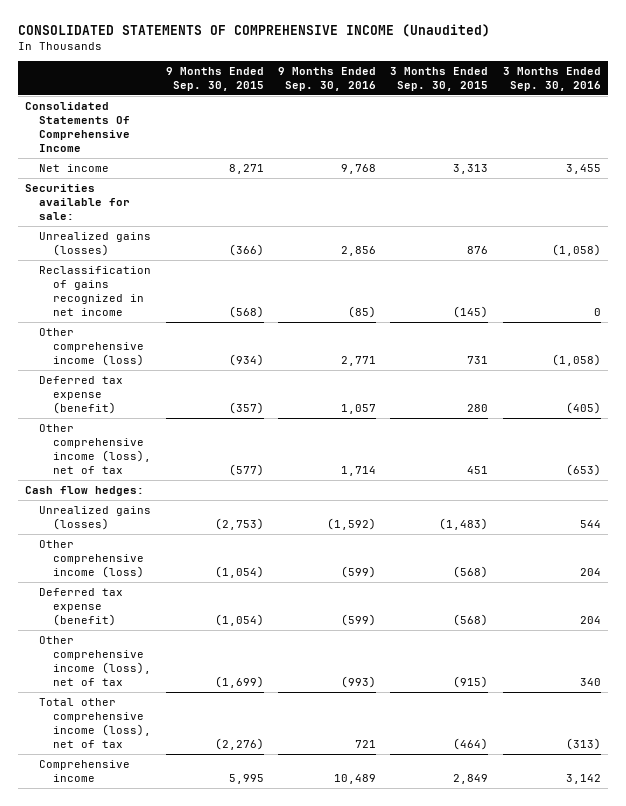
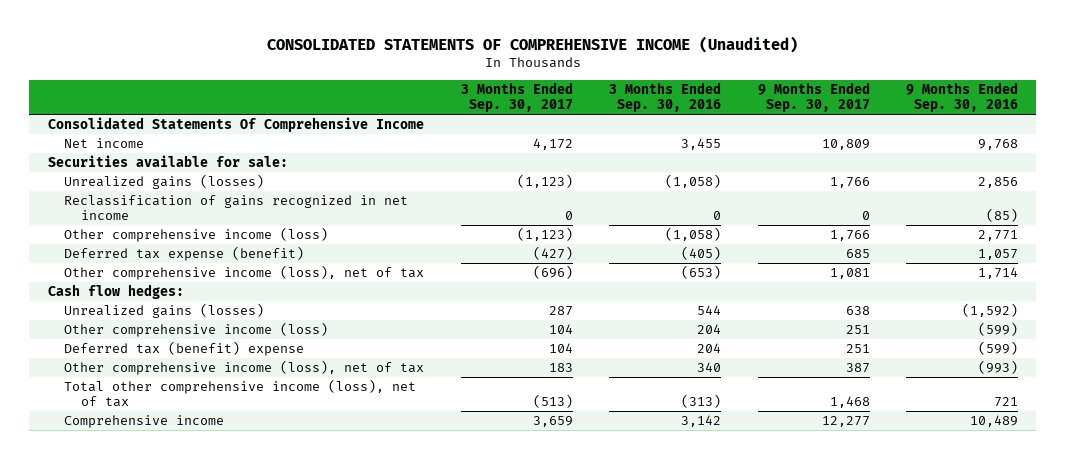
- | 9 Months Ended Sep. 30, 2015 | 9 Months Ended Sep. 30, 2016 | 3 Months Ended Sep. 30, 2015 | 3 Months Ended Sep. 30, 2016
+ | 3 Months Ended Sep. 30, 2017 | 3 Months Ended Sep. 30, 2016 | 9 Months Ended Sep. 30, 2017 | 9 Months Ended Sep. 30, 2016
- Deferred tax expense (benefit) | (1,054) | (599) | (568) | 204
+ Deferred tax (benefit) expense | 104 | 204 | 251 | (599)

